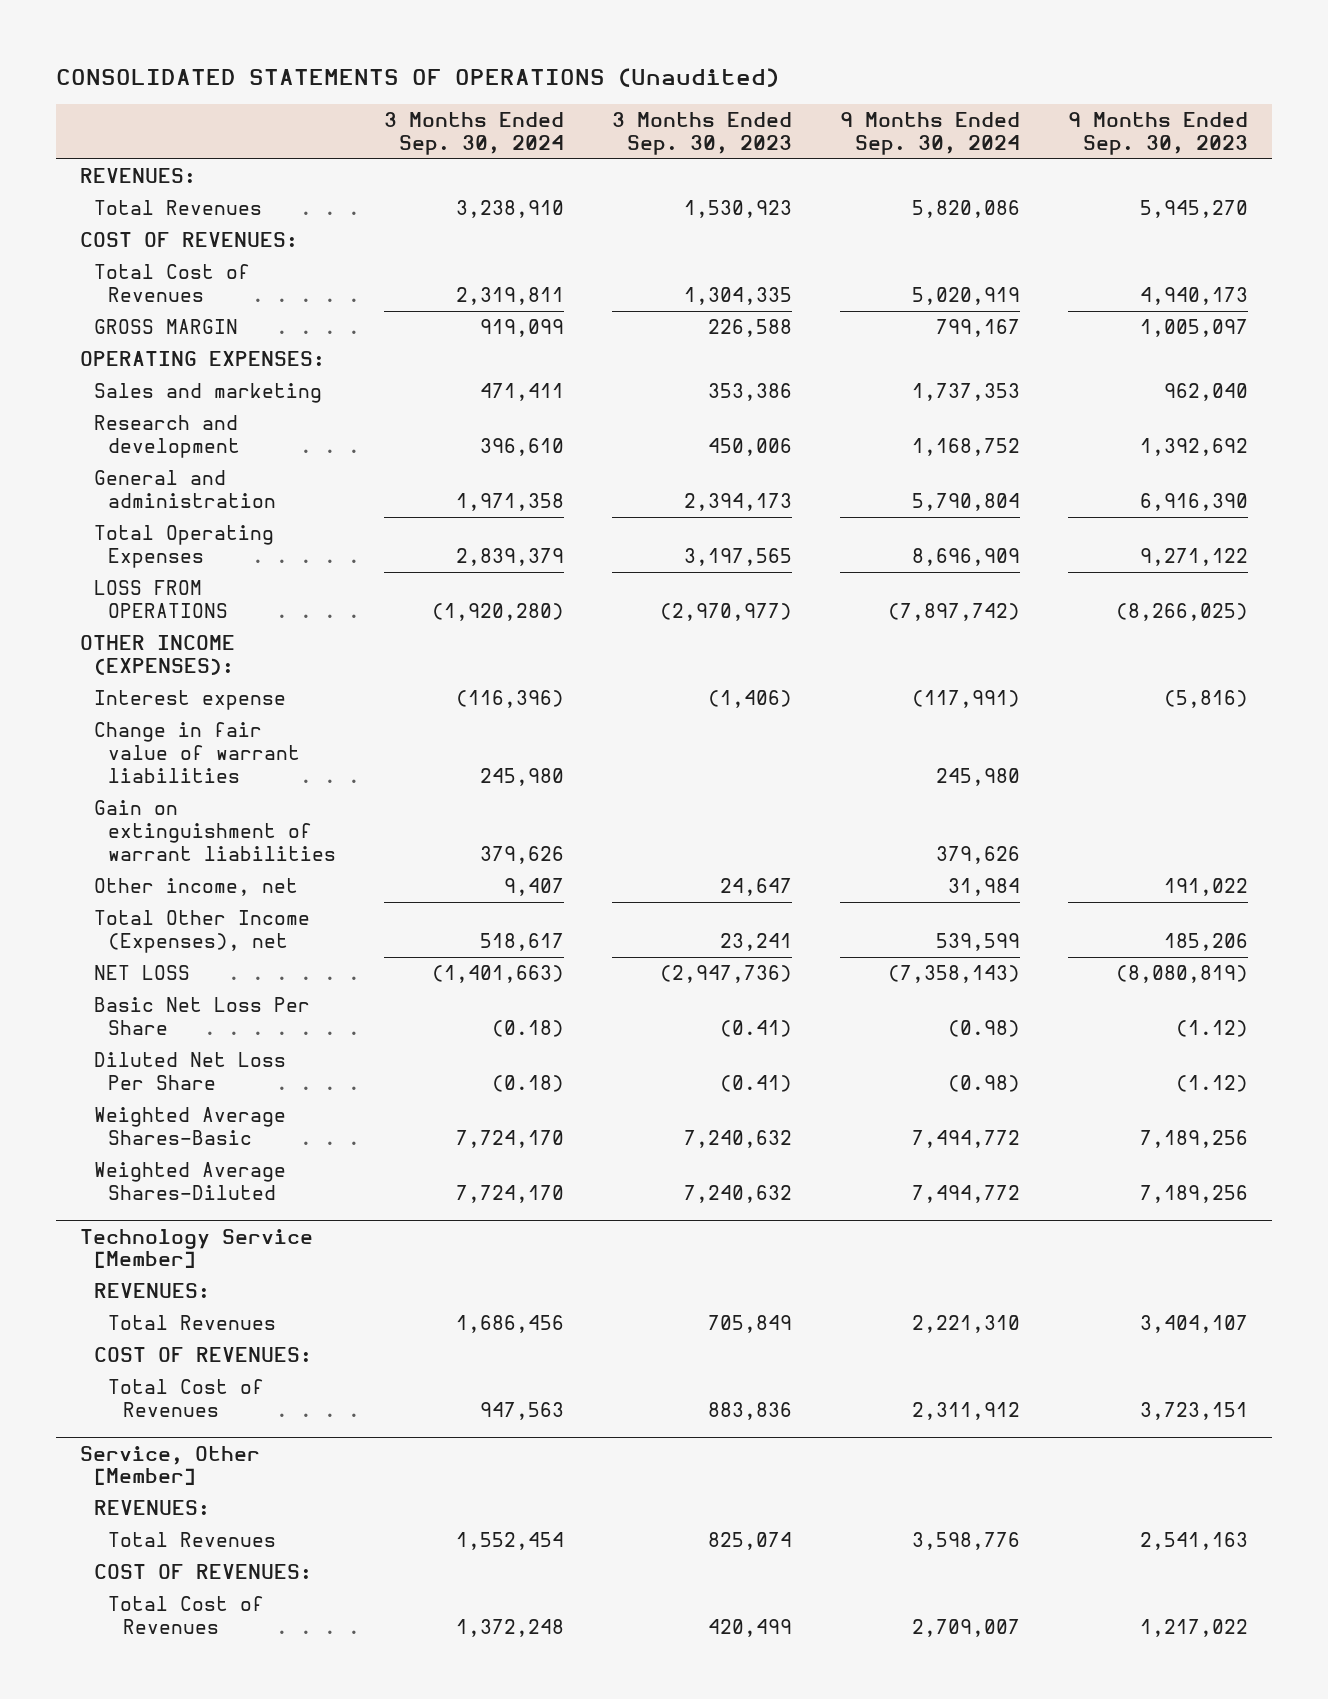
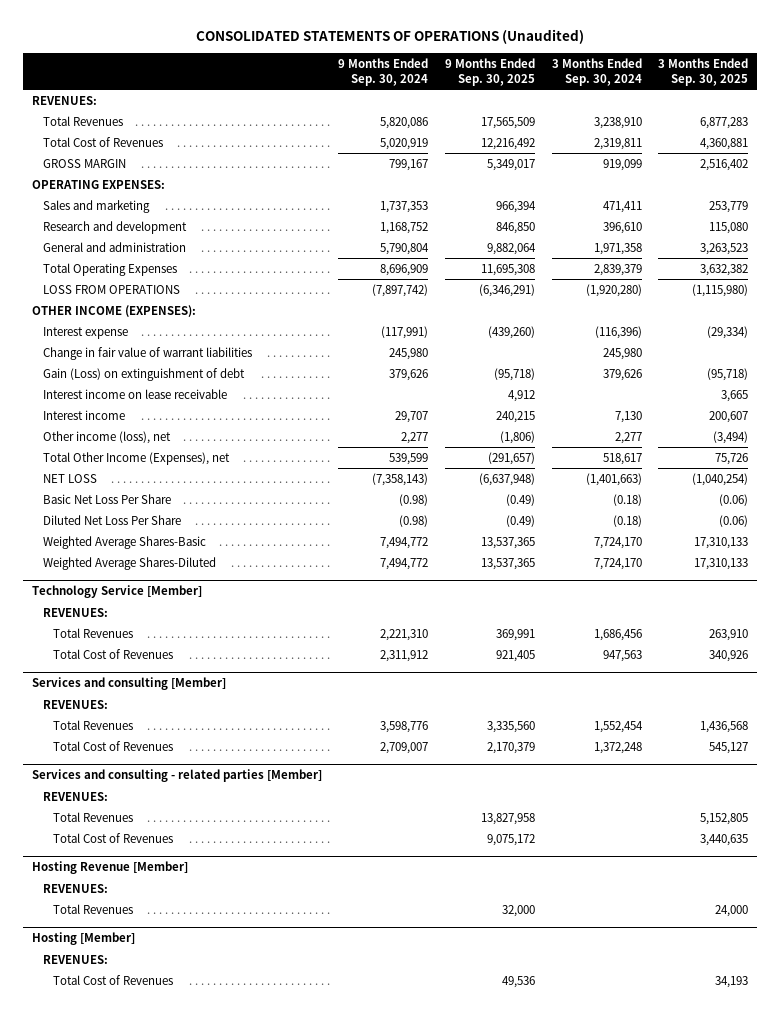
- | 3 Months Ended Sep. 30, 2024 | 3 Months Ended Sep. 30, 2023 | 9 Months Ended Sep. 30, 2024 | 9 Months Ended Sep. 30, 2023
+ | 9 Months Ended Sep. 30, 2024 | 9 Months Ended Sep. 30, 2025 | 3 Months Ended Sep. 30, 2024 | 3 Months Ended Sep. 30, 2025
- COST OF REVENUES:
- Gain on extinguishment of warrant liabilities | 379,626 | | 379,626 |
- Other income, net | 9,407 | 24,647 | 31,984 | 191,022
+ Gain (Loss) on extinguishment of debt | 379,626 | (95,718) | 379,626 | (95,718)
+ Interest income on lease receivable | | 4,912 | | 3,665
+ Interest income | 29,707 | 240,215 | 7,130 | 200,607
+ Other income (loss), net | 2,277 | (1,806) | 2,277 | (3,494)
@ Technology Service [Member]
- COST OF REVENUES:
- Service, Other [Member]
+ Services and consulting [Member]
- COST OF REVENUES:
+ Services and consulting - related parties [Member]
+ REVENUES:
+ Total Revenues | | 13,827,958 | | 5,152,805
+ Total Cost of Revenues | | 9,075,172 | | 3,440,635
+ Hosting Revenue [Member]
+ REVENUES:
+ Total Revenues | | 32,000 | | 24,000
+ Hosting [Member]
+ REVENUES:
+ Total Cost of Revenues | | 49,536 | | 34,193

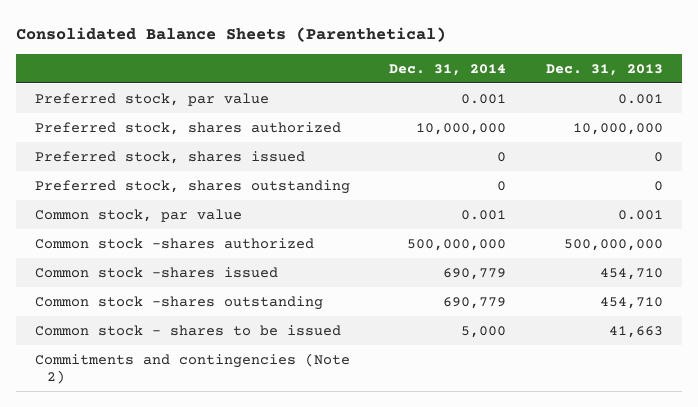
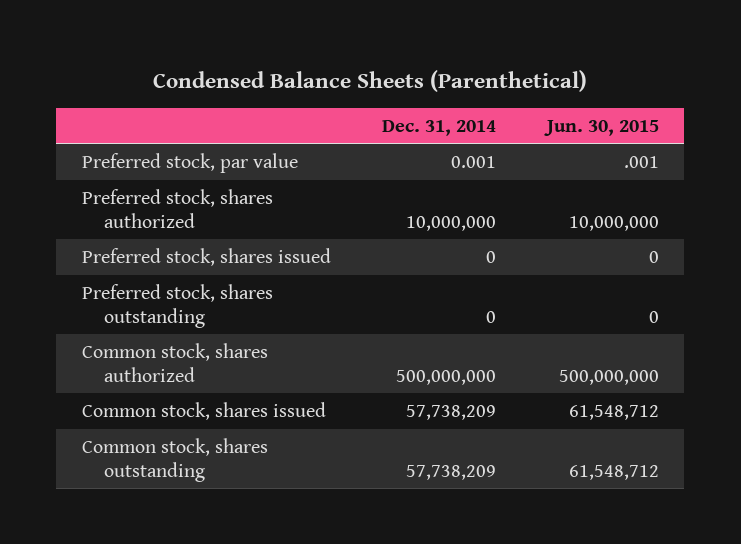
- Consolidated Balance Sheets (Parenthetical)
+ Condensed Balance Sheets (Parenthetical)
- | Dec. 31, 2014 | Dec. 31, 2013
+ | Dec. 31, 2014 | Jun. 30, 2015
- Common stock, par value | 0.001 | 0.001
- Common stock -shares authorized | 500,000,000 | 500,000,000
- Common stock -shares issued | 690,779 | 454,710
- Common stock -shares outstanding | 690,779 | 454,710
- Common stock - shares to be issued | 5,000 | 41,663
- Commitments and contingencies (Note 2)
+ Common stock, shares authorized | 500,000,000 | 500,000,000
+ Common stock, shares issued | 57,738,209 | 61,548,712
+ Common stock, shares outstanding | 57,738,209 | 61,548,712

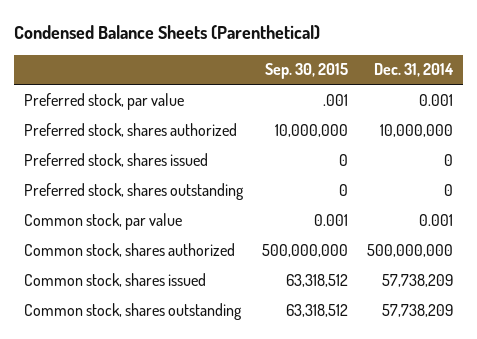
- | Dec. 31, 2014 | Jun. 30, 2015
+ | Sep. 30, 2015 | Dec. 31, 2014
+ Common stock, par value | 0.001 | 0.001

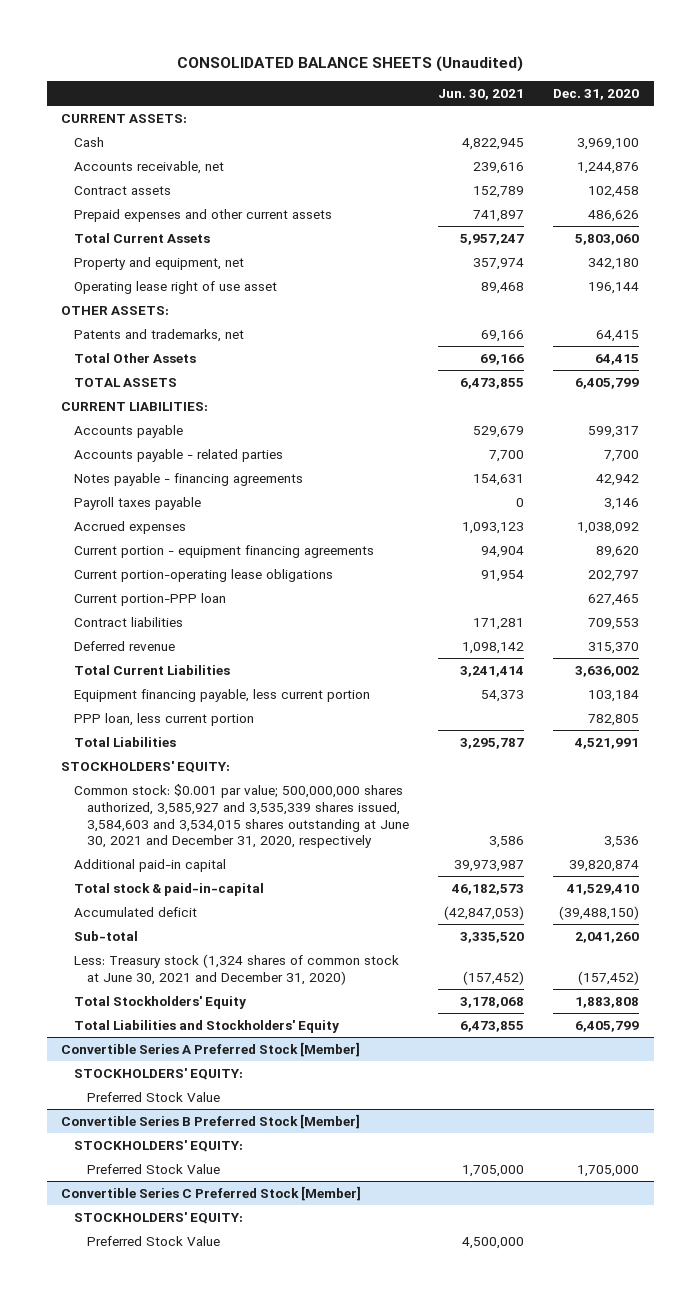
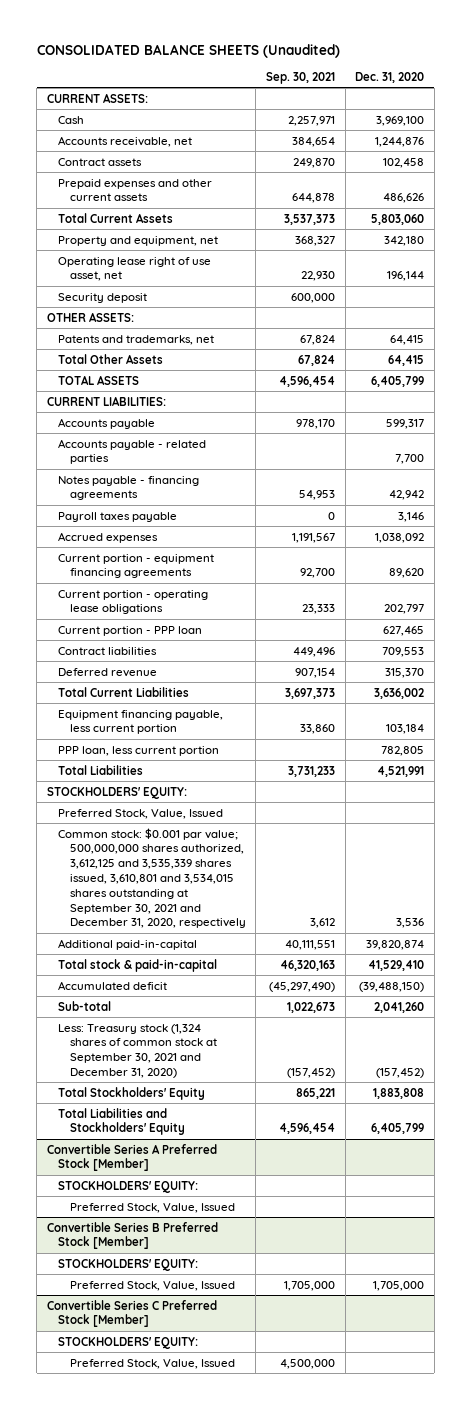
- | Jun. 30, 2021 | Dec. 31, 2020
+ | Sep. 30, 2021 | Dec. 31, 2020
- Operating lease right of use asset | 89,468 | 196,144
+ Operating lease right of use asset, net | 22,930 | 196,144
+ Security deposit | 600,000 |
- Current portion-operating lease obligations | 91,954 | 202,797
- Current portion-PPP loan | | 627,465
+ Current portion - operating lease obligations | 23,333 | 202,797
+ Current portion - PPP loan | | 627,465
- Common stock: $0.001 par value; 500,000,000 shares authorized, 3,585,927 and 3,535,339 shares issued, 3,584,603 and 3,534,015 shares outstanding at June 30, 2021 and December 31, 2020, respectively | 3,586 | 3,536
- Additional paid-in capital | 39,973,987 | 39,820,874
+ Preferred Stock, Value, Issued
+ Common stock: $0.001 par value; 500,000,000 shares authorized, 3,612,125 and 3,535,339 shares issued, 3,610,801 and 3,534,015 shares outstanding at September 30, 2021 and December 31, 2020, respectively | 3,612 | 3,536
+ Additional paid-in-capital | 40,111,551 | 39,820,874
- Less: Treasury stock (1,324 shares of common stock at June 30, 2021 and December 31, 2020) | (157,452) | (157,452)
+ Less: Treasury stock (1,324 shares of common stock at September 30, 2021 and December 31, 2020) | (157,452) | (157,452)
@ Convertible Series A Preferred Stock [Member]
- Preferred Stock Value
+ Preferred Stock, Value, Issued
@ Convertible Series B Preferred Stock [Member]
- Preferred Stock Value | 1,705,000 | 1,705,000
+ Preferred Stock, Value, Issued | 1,705,000 | 1,705,000
@ Convertible Series C Preferred Stock [Member]
- Preferred Stock Value | 4,500,000 |
+ Preferred Stock, Value, Issued | 4,500,000 |

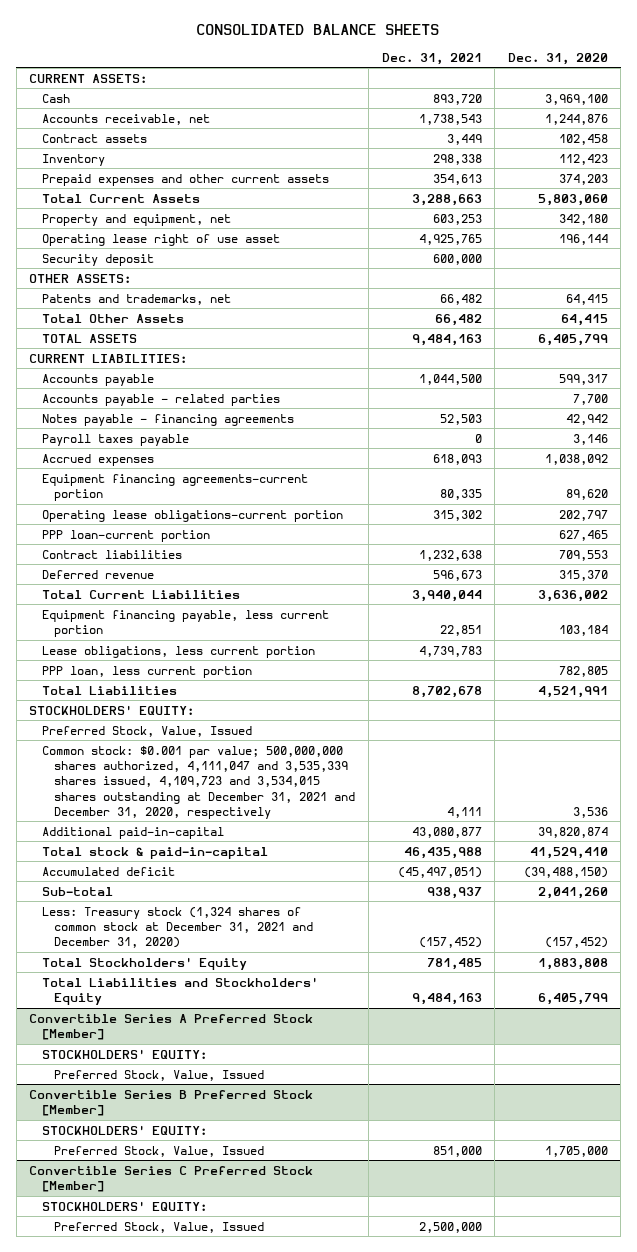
- CONSOLIDATED BALANCE SHEETS (Unaudited)
+ CONSOLIDATED BALANCE SHEETS
- | Sep. 30, 2021 | Dec. 31, 2020
+ | Dec. 31, 2021 | Dec. 31, 2020
- Prepaid expenses and other current assets | 644,878 | 486,626
+ Inventory | 298,338 | 112,423
+ Prepaid expenses and other current assets | 354,613 | 374,203
- Operating lease right of use asset, net | 22,930 | 196,144
+ Operating lease right of use asset | 4,925,765 | 196,144
- Current portion - equipment financing agreements | 92,700 | 89,620
- Current portion - operating lease obligations | 23,333 | 202,797
- Current portion - PPP loan | | 627,465
+ Equipment financing agreements-current portion | 80,335 | 89,620
+ Operating lease obligations-current portion | 315,302 | 202,797
+ PPP loan-current portion | | 627,465
+ Lease obligations, less current portion | 4,739,783 |
- Common stock: $0.001 par value; 500,000,000 shares authorized, 3,612,125 and 3,535,339 shares issued, 3,610,801 and 3,534,015 shares outstanding at September 30, 2021 and December 31, 2020, respectively | 3,612 | 3,536
+ Common stock: $0.001 par value; 500,000,000 shares authorized, 4,111,047 and 3,535,339 shares issued, 4,109,723 and 3,534,015 shares outstanding at December 31, 2021 and December 31, 2020, respectively | 4,111 | 3,536
- Less: Treasury stock (1,324 shares of common stock at September 30, 2021 and December 31, 2020) | (157,452) | (157,452)
+ Less: Treasury stock (1,324 shares of common stock at December 31, 2021 and December 31, 2020) | (157,452) | (157,452)

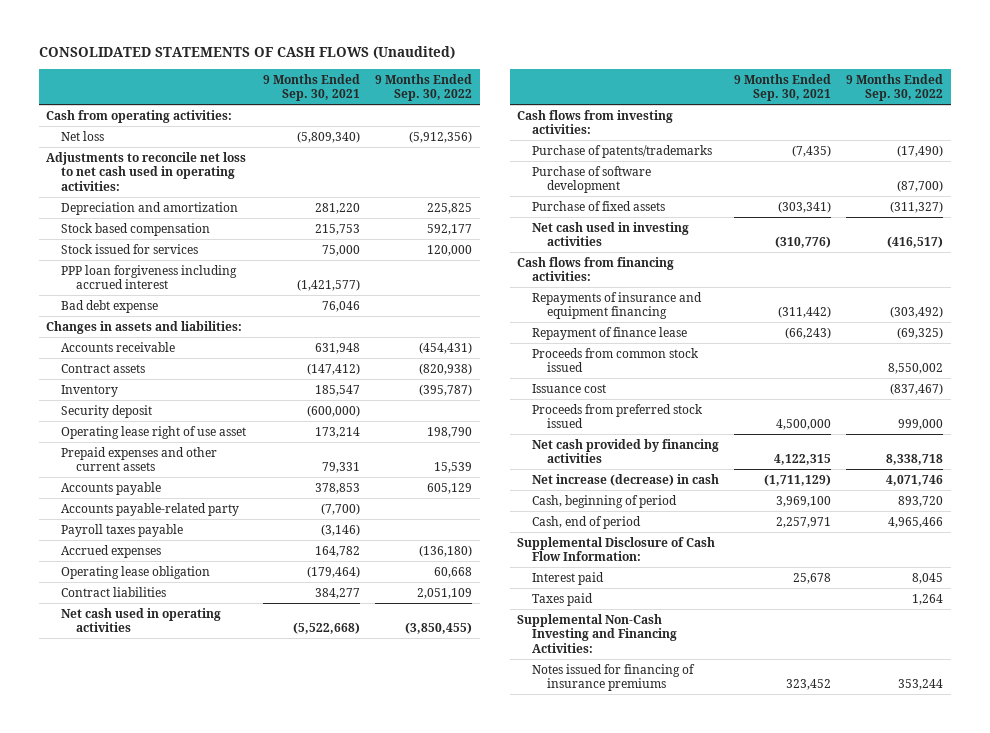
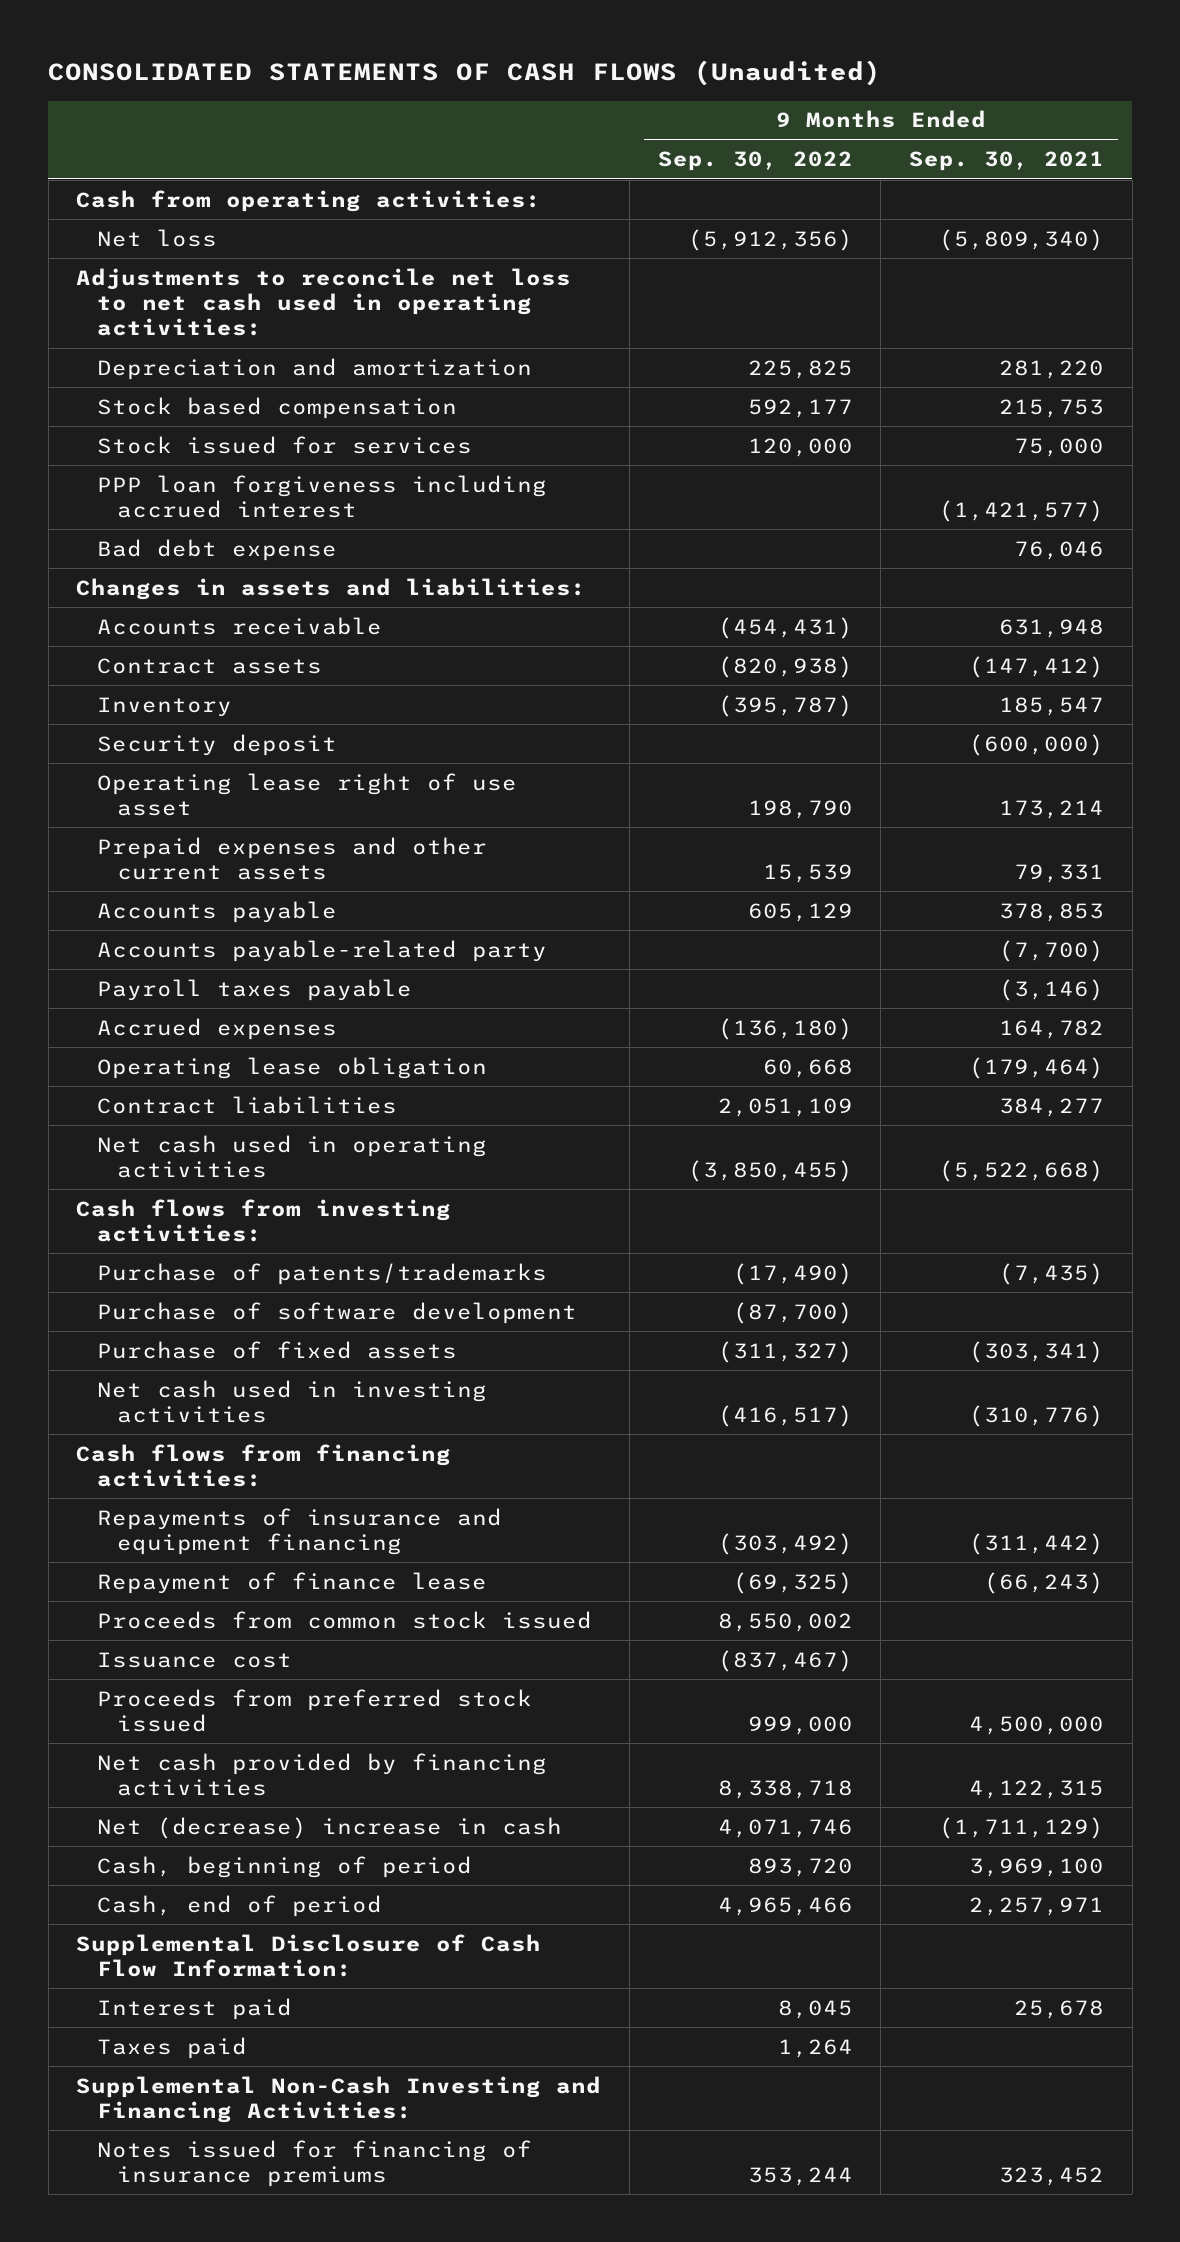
- | 9 Months Ended Sep. 30, 2021 | 9 Months Ended Sep. 30, 2022
+ | 9 Months Ended Sep. 30, 2022 | 9 Months Ended Sep. 30, 2021
- Net increase (decrease) in cash | (1,711,129) | 4,071,746
+ Net (decrease) increase in cash | 4,071,746 | (1,711,129)

